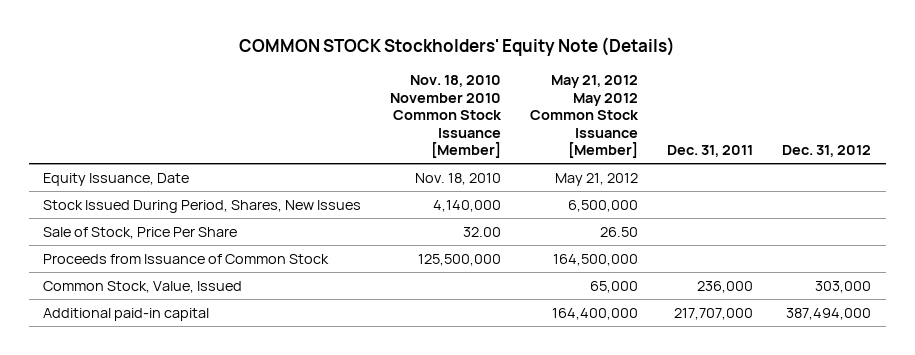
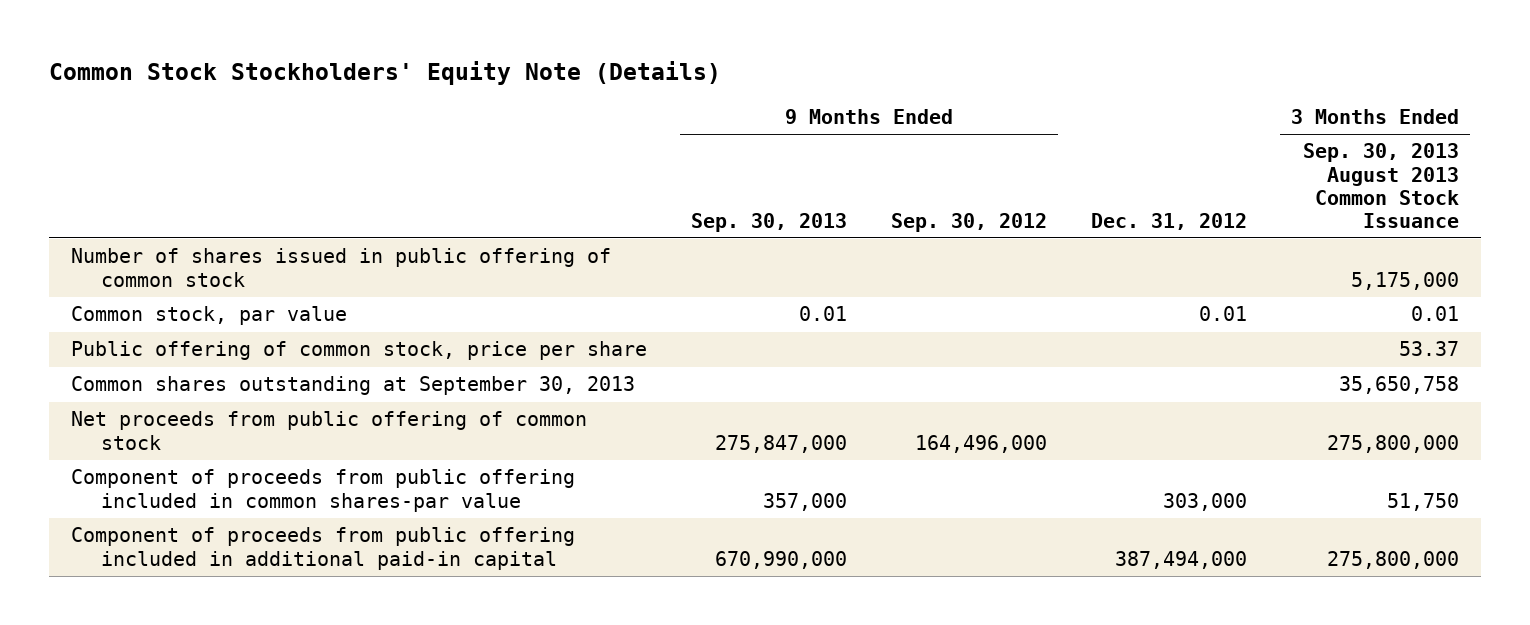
- COMMON STOCK Stockholders' Equity Note (Details)
+ Common Stock Stockholders' Equity Note (Details)
- | Nov. 18, 2010 November 2010 Common Stock Issuance [Member] | May 21, 2012 May 2012 Common Stock Issuance [Member] | Dec. 31, 2011 | Dec. 31, 2012
+ | 9 Months Ended Sep. 30, 2013 | 9 Months Ended Sep. 30, 2012 | Dec. 31, 2012 | 3 Months Ended Sep. 30, 2013 August 2013 Common Stock Issuance
- Equity Issuance, Date | Nov. 18, 2010 | May 21, 2012 | |
- Stock Issued During Period, Shares, New Issues | 4,140,000 | 6,500,000 | |
- Sale of Stock, Price Per Share | 32.00 | 26.50 | |
- Proceeds from Issuance of Common Stock | 125,500,000 | 164,500,000 | |
- Common Stock, Value, Issued | | 65,000 | 236,000 | 303,000
- Additional paid-in capital | | 164,400,000 | 217,707,000 | 387,494,000
+ Number of shares issued in public offering of common stock | | | | 5,175,000
+ Common stock, par value | 0.01 | | 0.01 | 0.01
+ Public offering of common stock, price per share | | | | 53.37
+ Common shares outstanding at September 30, 2013 | | | | 35,650,758
+ Net proceeds from public offering of common stock | 275,847,000 | 164,496,000 | | 275,800,000
+ Component of proceeds from public offering included in common shares-par value | 357,000 | | 303,000 | 51,750
+ Component of proceeds from public offering included in additional paid-in capital | 670,990,000 | | 387,494,000 | 275,800,000

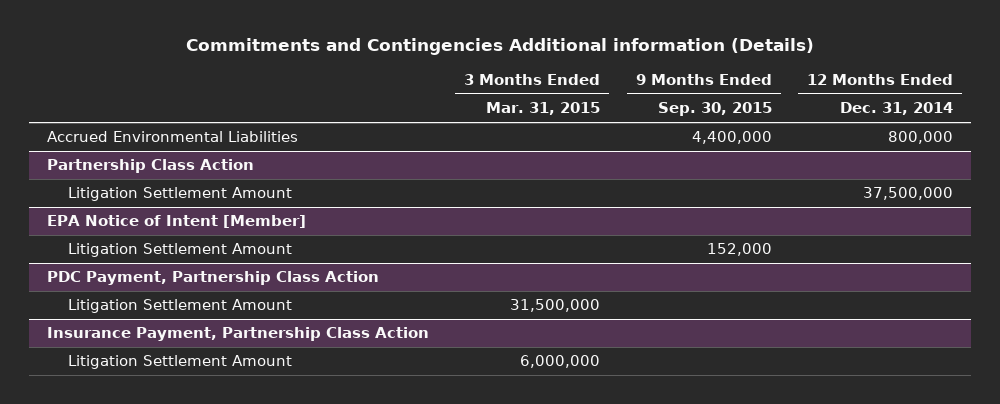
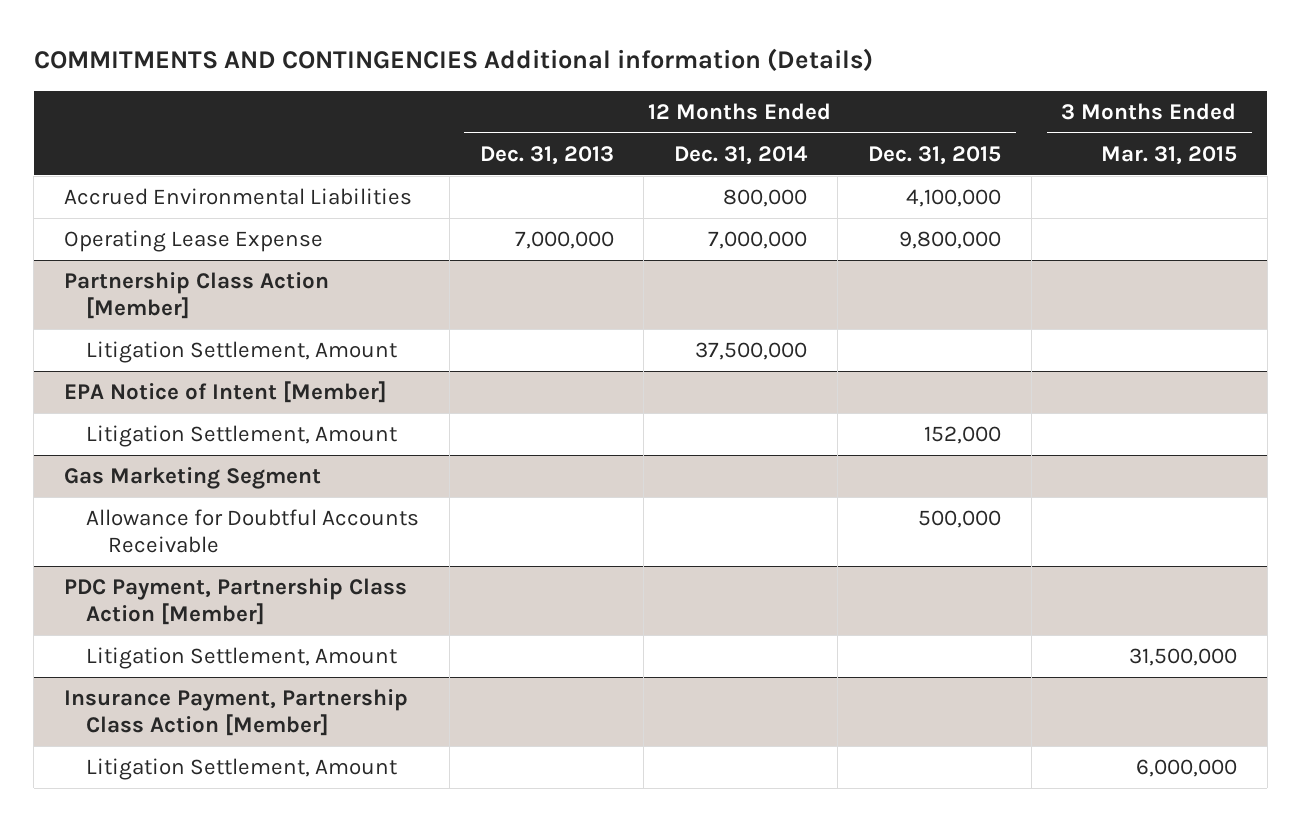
- Commitments and Contingencies Additional information (Details)
+ COMMITMENTS AND CONTINGENCIES Additional information (Details)
- | 3 Months Ended Mar. 31, 2015 | 9 Months Ended Sep. 30, 2015 | 12 Months Ended Dec. 31, 2014
+ | 12 Months Ended Dec. 31, 2013 | 12 Months Ended Dec. 31, 2014 | 12 Months Ended Dec. 31, 2015 | 3 Months Ended Mar. 31, 2015
- Partnership Class Action
- Litigation Settlement Amount | | | 37,500,000
+ Operating Lease Expense | 7,000,000 | 7,000,000 | 9,800,000 |
+ Partnership Class Action [Member]
+ Litigation Settlement, Amount | | 37,500,000 | |
@ EPA Notice of Intent [Member]
- Litigation Settlement Amount | | 152,000 |
- PDC Payment, Partnership Class Action
- Litigation Settlement Amount | 31,500,000 | |
- Insurance Payment, Partnership Class Action
- Litigation Settlement Amount | 6,000,000 | |
@ EPA Notice of Intent [Member]
+ Litigation Settlement, Amount | | | 152,000 |
+ Gas Marketing Segment
+ Allowance for Doubtful Accounts Receivable | | | 500,000 |
+ PDC Payment, Partnership Class Action [Member]
+ Litigation Settlement, Amount | | | | 31,500,000
+ Insurance Payment, Partnership Class Action [Member]
+ Litigation Settlement, Amount | | | | 6,000,000

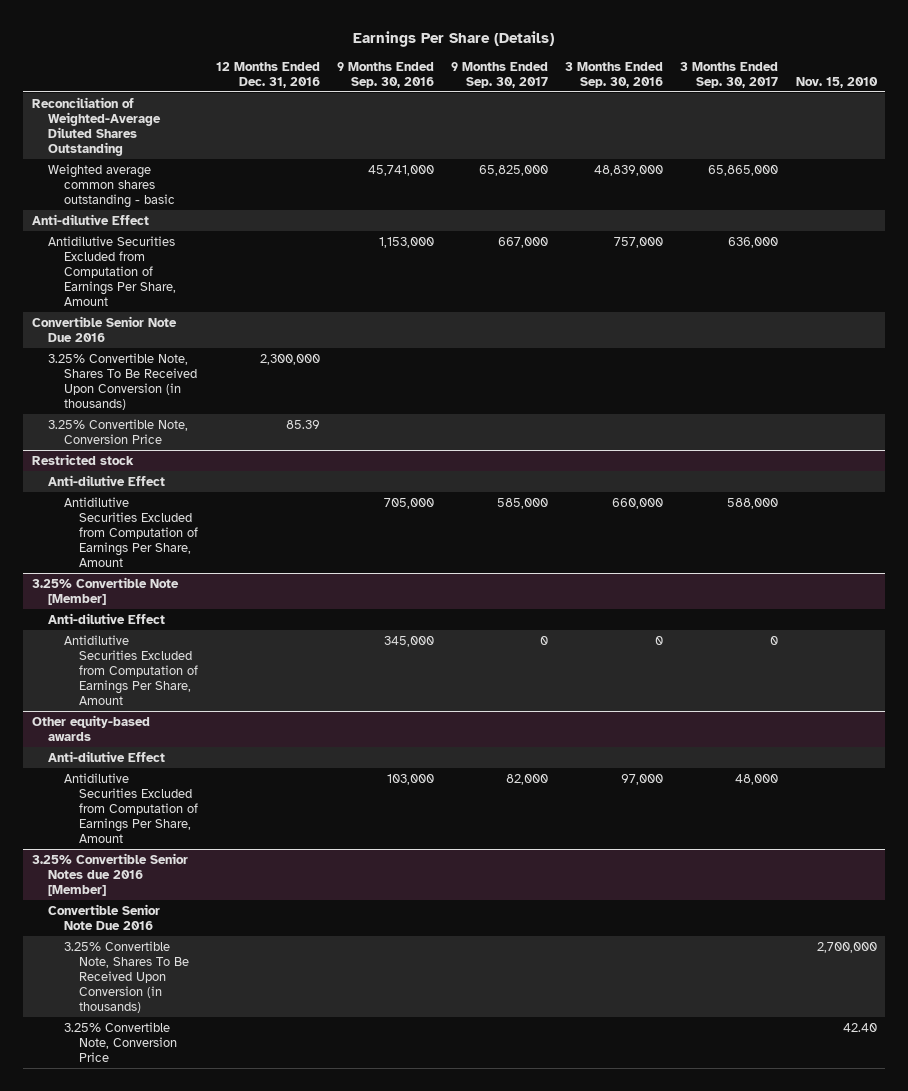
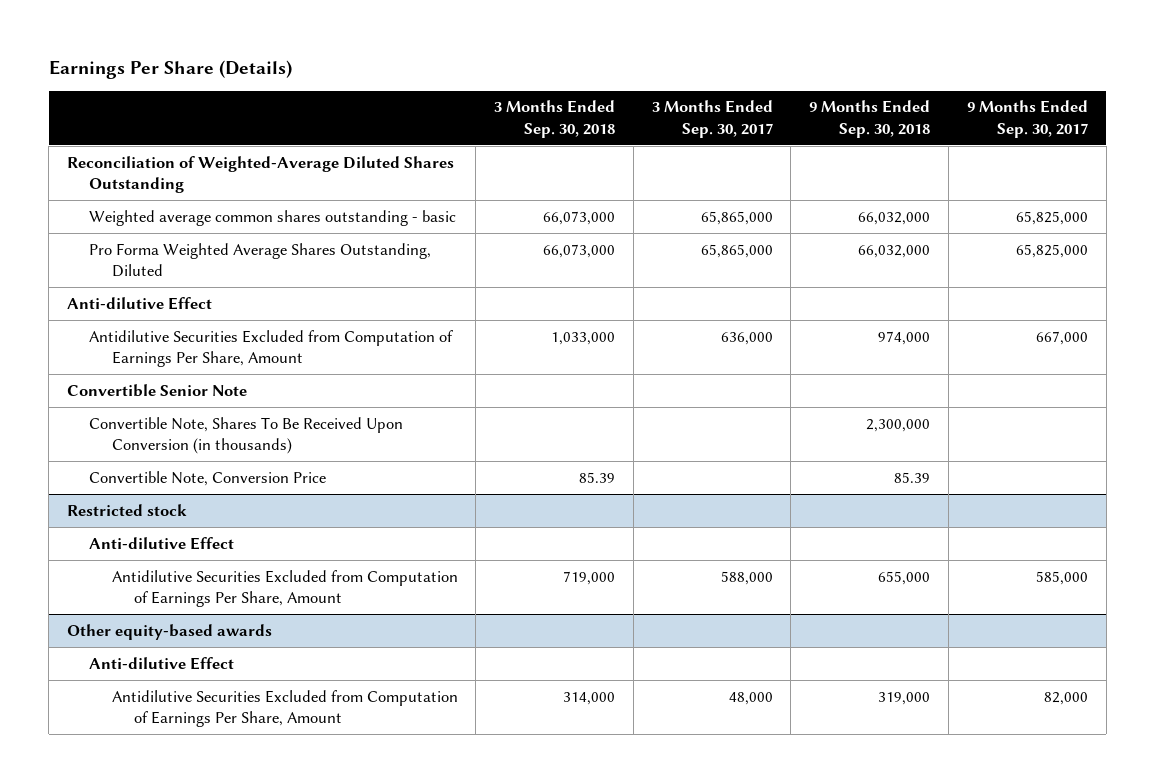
- | 12 Months Ended Dec. 31, 2016 | 9 Months Ended Sep. 30, 2016 | 9 Months Ended Sep. 30, 2017 | 3 Months Ended Sep. 30, 2016 | 3 Months Ended Sep. 30, 2017 | Nov. 15, 2010
+ | 3 Months Ended Sep. 30, 2018 | 3 Months Ended Sep. 30, 2017 | 9 Months Ended Sep. 30, 2018 | 9 Months Ended Sep. 30, 2017
+ Pro Forma Weighted Average Shares Outstanding, Diluted | 66,073,000 | 65,865,000 | 66,032,000 | 65,825,000
- Convertible Senior Note Due 2016
- 3.25% Convertible Note, Shares To Be Received Upon Conversion (in thousands) | 2,300,000 | | | | |
- 3.25% Convertible Note, Conversion Price | 85.39 | | | | |
+ Convertible Senior Note
+ Convertible Note, Shares To Be Received Upon Conversion (in thousands) | | | 2,300,000 |
+ Convertible Note, Conversion Price | 85.39 | | 85.39 |
- 3.25% Convertible Note [Member]
- Anti-dilutive Effect
- Antidilutive Securities Excluded from Computation of Earnings Per Share, Amount | | 345,000 | 0 | 0 | 0 |
- 3.25% Convertible Senior Notes due 2016 [Member]
- Convertible Senior Note Due 2016
- 3.25% Convertible Note, Shares To Be Received Upon Conversion (in thousands) | | | | | | 2,700,000
- 3.25% Convertible Note, Conversion Price | | | | | | 42.40

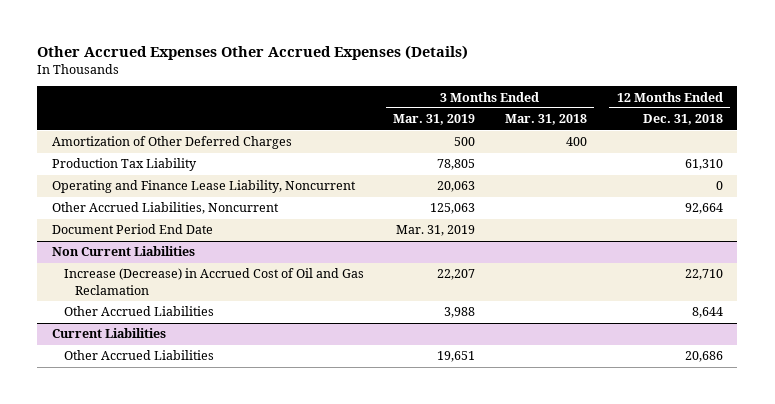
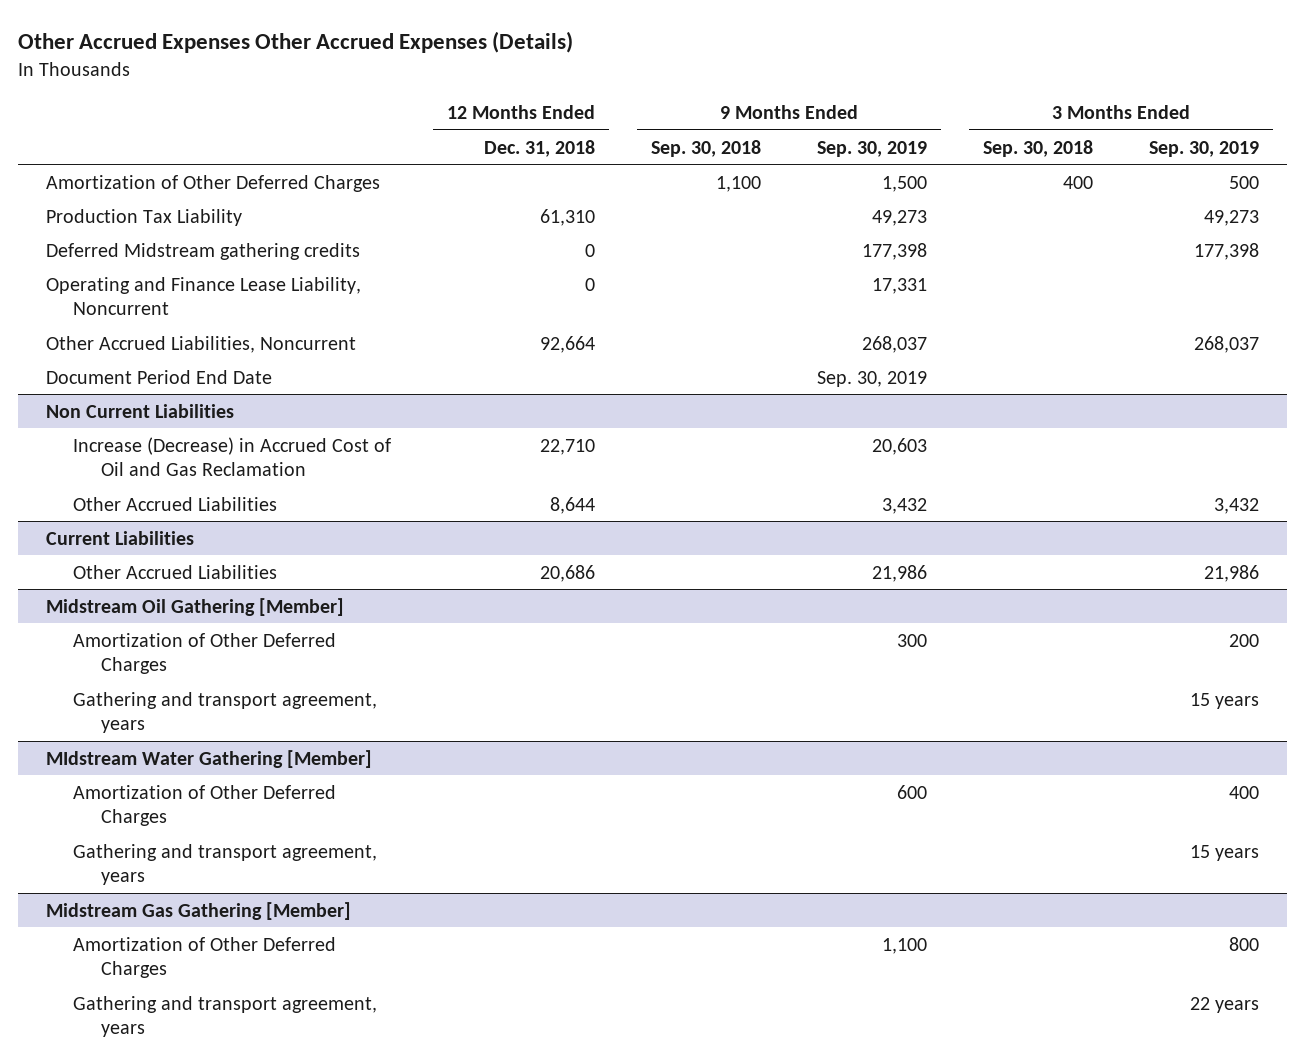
- | 3 Months Ended Mar. 31, 2019 | 3 Months Ended Mar. 31, 2018 | 12 Months Ended Dec. 31, 2018
+ | 12 Months Ended Dec. 31, 2018 | 9 Months Ended Sep. 30, 2018 | 9 Months Ended Sep. 30, 2019 | 3 Months Ended Sep. 30, 2018 | 3 Months Ended Sep. 30, 2019
+ Deferred Midstream gathering credits | 0 | | 177,398 | | 177,398
+ Midstream Oil Gathering [Member]
+ Amortization of Other Deferred Charges | | | 300 | | 200
+ Gathering and transport agreement, years | | | | | 15 years
+ MIdstream Water Gathering [Member]
+ Amortization of Other Deferred Charges | | | 600 | | 400
+ Gathering and transport agreement, years | | | | | 15 years
+ Midstream Gas Gathering [Member]
+ Amortization of Other Deferred Charges | | | 1,100 | | 800
+ Gathering and transport agreement, years | | | | | 22 years

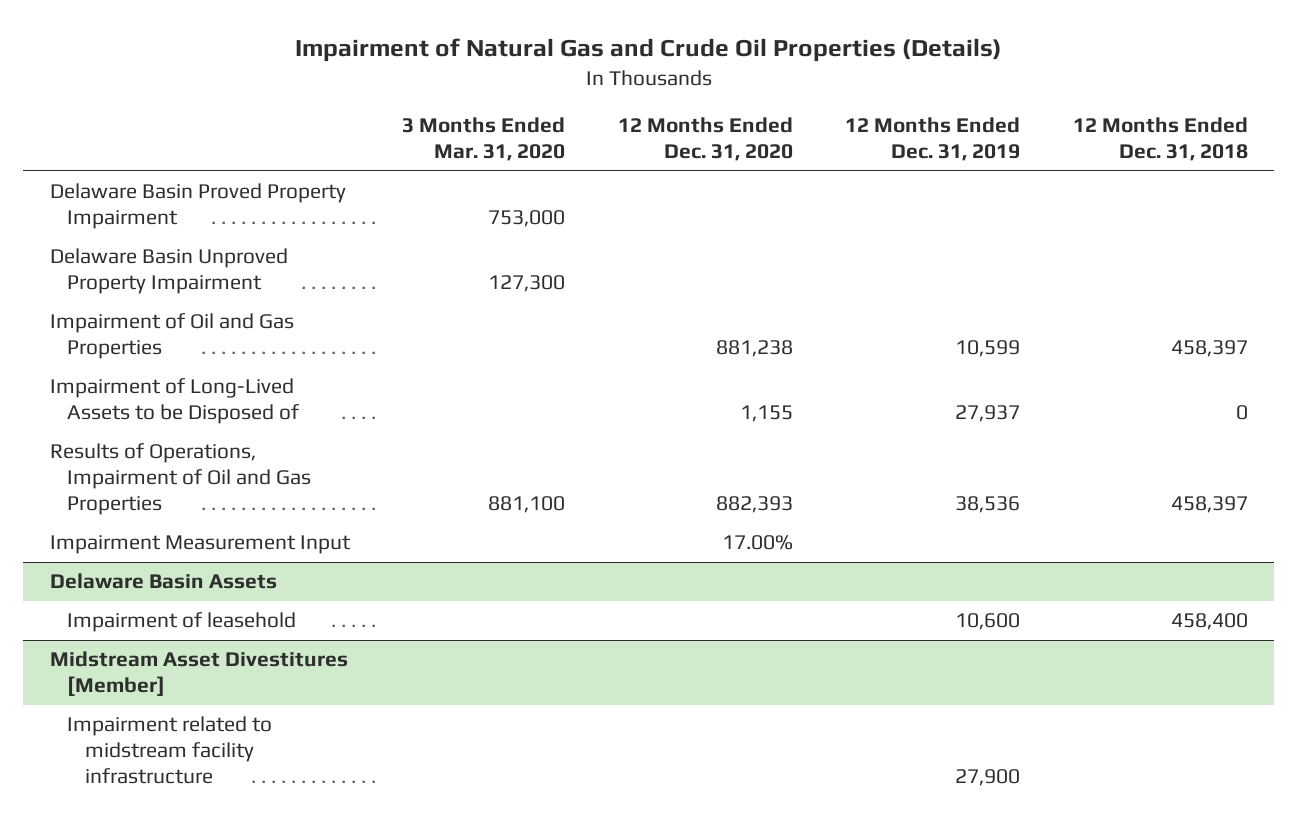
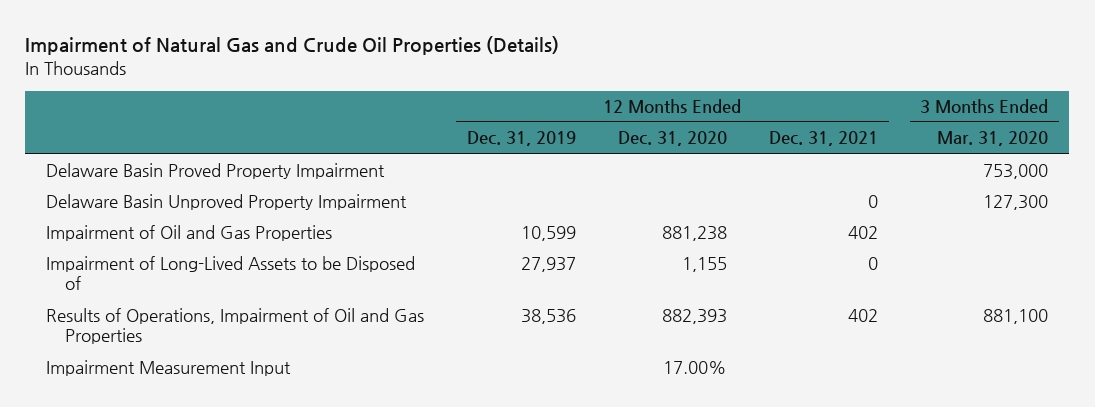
- | 3 Months Ended Mar. 31, 2020 | 12 Months Ended Dec. 31, 2020 | 12 Months Ended Dec. 31, 2019 | 12 Months Ended Dec. 31, 2018
+ | 12 Months Ended Dec. 31, 2019 | 12 Months Ended Dec. 31, 2020 | 12 Months Ended Dec. 31, 2021 | 3 Months Ended Mar. 31, 2020
- Delaware Basin Assets
- Impairment of leasehold | | | 10,600 | 458,400
- Midstream Asset Divestitures [Member]
- Impairment related to midstream facility infrastructure | | | 27,900 |

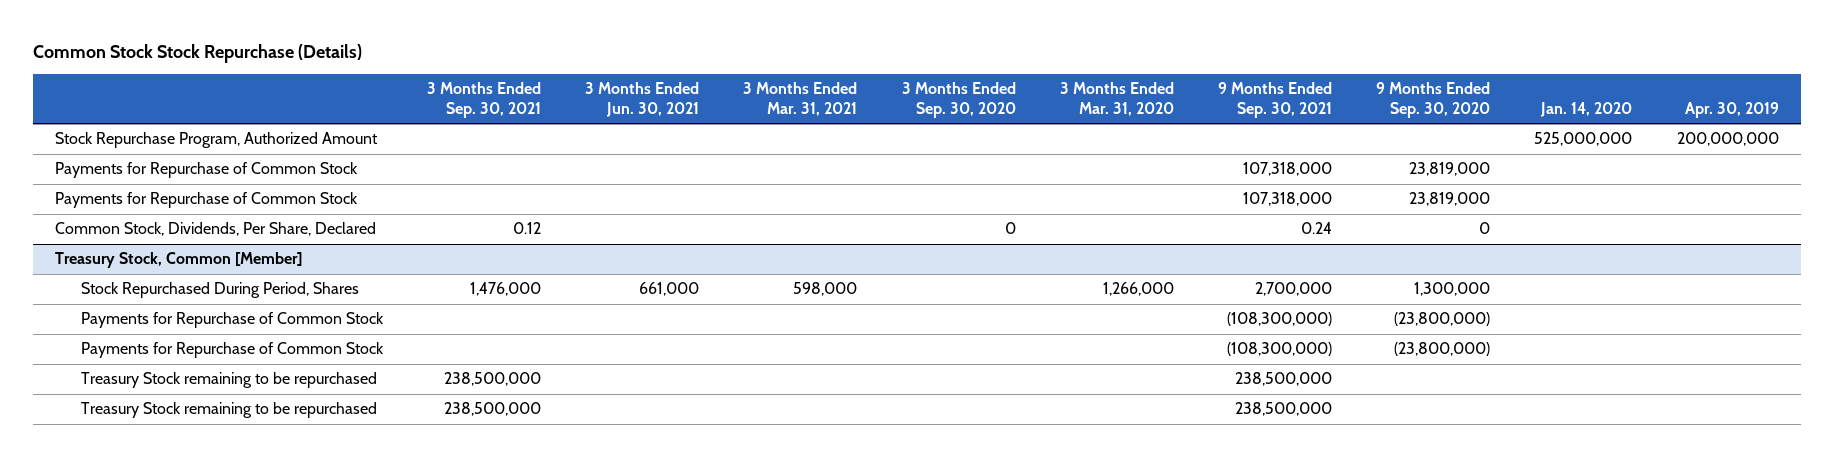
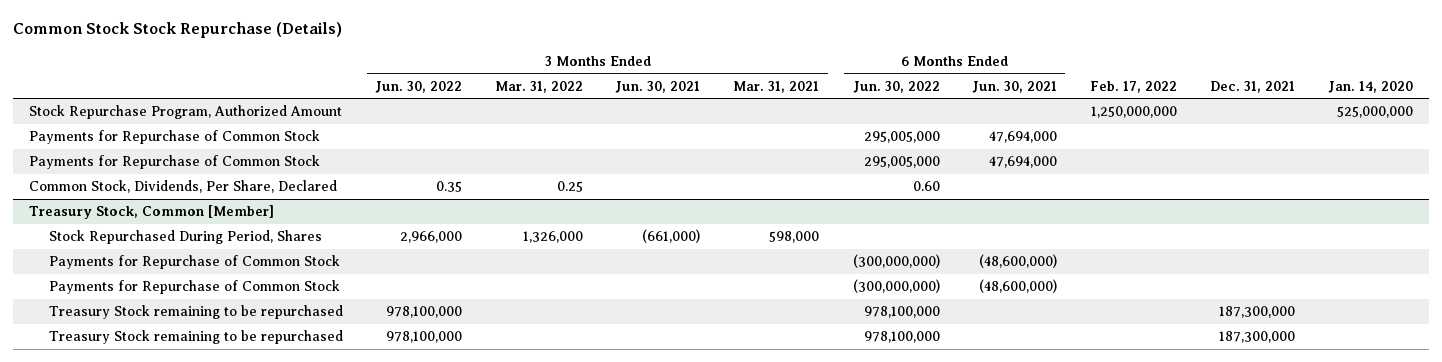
- | 3 Months Ended Sep. 30, 2021 | 3 Months Ended Jun. 30, 2021 | 3 Months Ended Mar. 31, 2021 | 3 Months Ended Sep. 30, 2020 | 3 Months Ended Mar. 31, 2020 | 9 Months Ended Sep. 30, 2021 | 9 Months Ended Sep. 30, 2020 | Jan. 14, 2020 | Apr. 30, 2019
+ | 3 Months Ended Jun. 30, 2022 | 3 Months Ended Mar. 31, 2022 | 3 Months Ended Jun. 30, 2021 | 3 Months Ended Mar. 31, 2021 | 6 Months Ended Jun. 30, 2022 | 6 Months Ended Jun. 30, 2021 | Feb. 17, 2022 | Dec. 31, 2021 | Jan. 14, 2020
@ Treasury Stock, Common [Member]
- Stock Repurchased During Period, Shares | 1,476,000 | 661,000 | 598,000 | | 1,266,000 | 2,700,000 | 1,300,000 | |
+ Stock Repurchased During Period, Shares | 2,966,000 | 1,326,000 | (661,000) | 598,000 | | | | |

